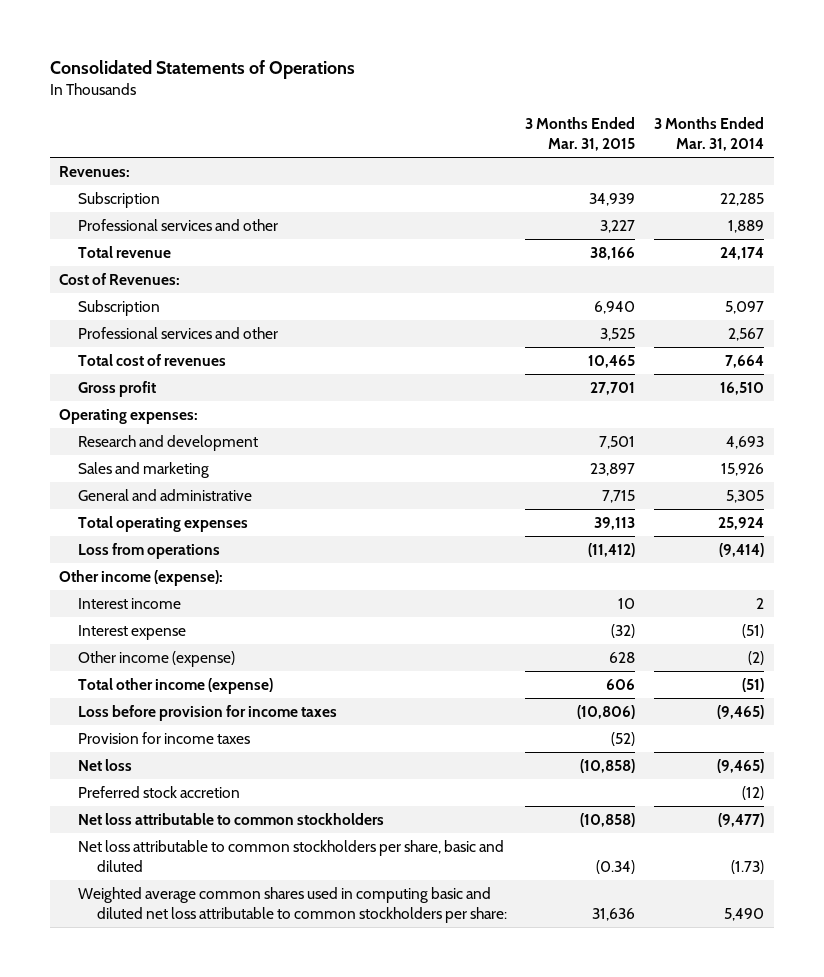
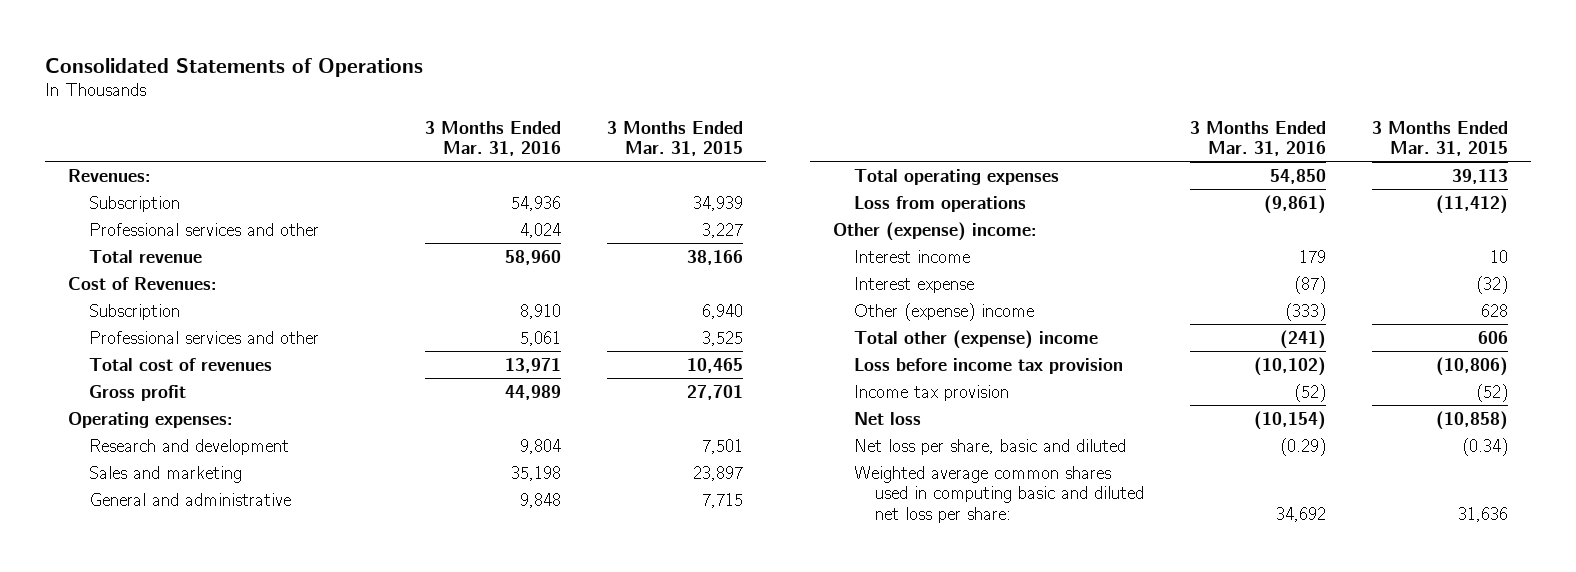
- | 3 Months Ended Mar. 31, 2015 | 3 Months Ended Mar. 31, 2014
+ | 3 Months Ended Mar. 31, 2016 | 3 Months Ended Mar. 31, 2015
- Other income (expense):
+ Other (expense) income:
- Other income (expense) | 628 | (2)
- Total other income (expense) | 606 | (51)
- Loss before provision for income taxes | (10,806) | (9,465)
- Provision for income taxes | (52) |
+ Other (expense) income | (333) | 628
+ Total other (expense) income | (241) | 606
+ Loss before income tax provision | (10,102) | (10,806)
+ Income tax provision | (52) | (52)
- Preferred stock accretion | | (12)
- Net loss attributable to common stockholders | (10,858) | (9,477)
- Net loss attributable to common stockholders per share, basic and diluted | (0.34) | (1.73)
- Weighted average common shares used in computing basic and diluted net loss attributable to common stockholders per share: | 31,636 | 5,490
+ Net loss per share, basic and diluted | (0.29) | (0.34)
+ Weighted average common shares used in computing basic and diluted net loss per share: | 34,692 | 31,636

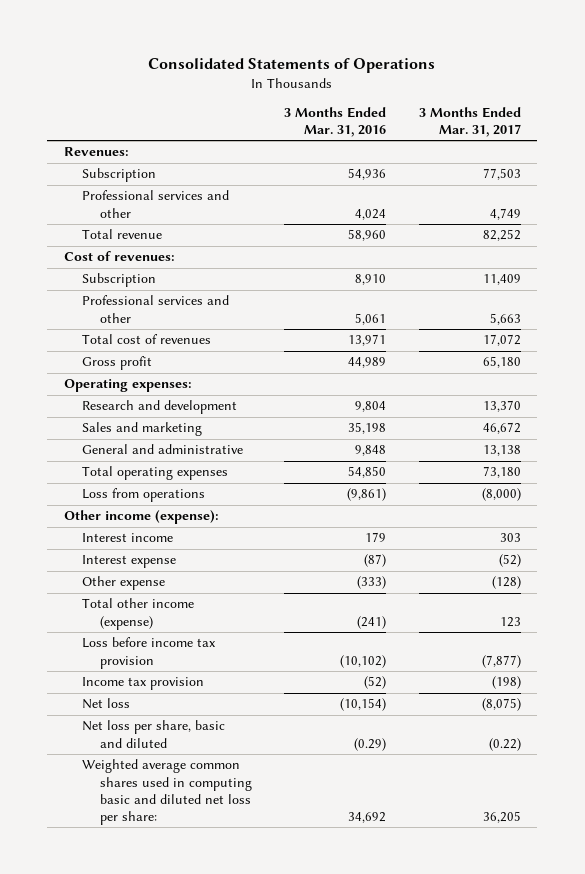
- | 3 Months Ended Mar. 31, 2016 | 3 Months Ended Mar. 31, 2015
+ | 3 Months Ended Mar. 31, 2016 | 3 Months Ended Mar. 31, 2017
- Cost of Revenues:
+ Cost of revenues:
- Other (expense) income:
+ Other income (expense):
- Other (expense) income | (333) | 628
- Total other (expense) income | (241) | 606
+ Other expense | (333) | (128)
+ Total other income (expense) | (241) | 123

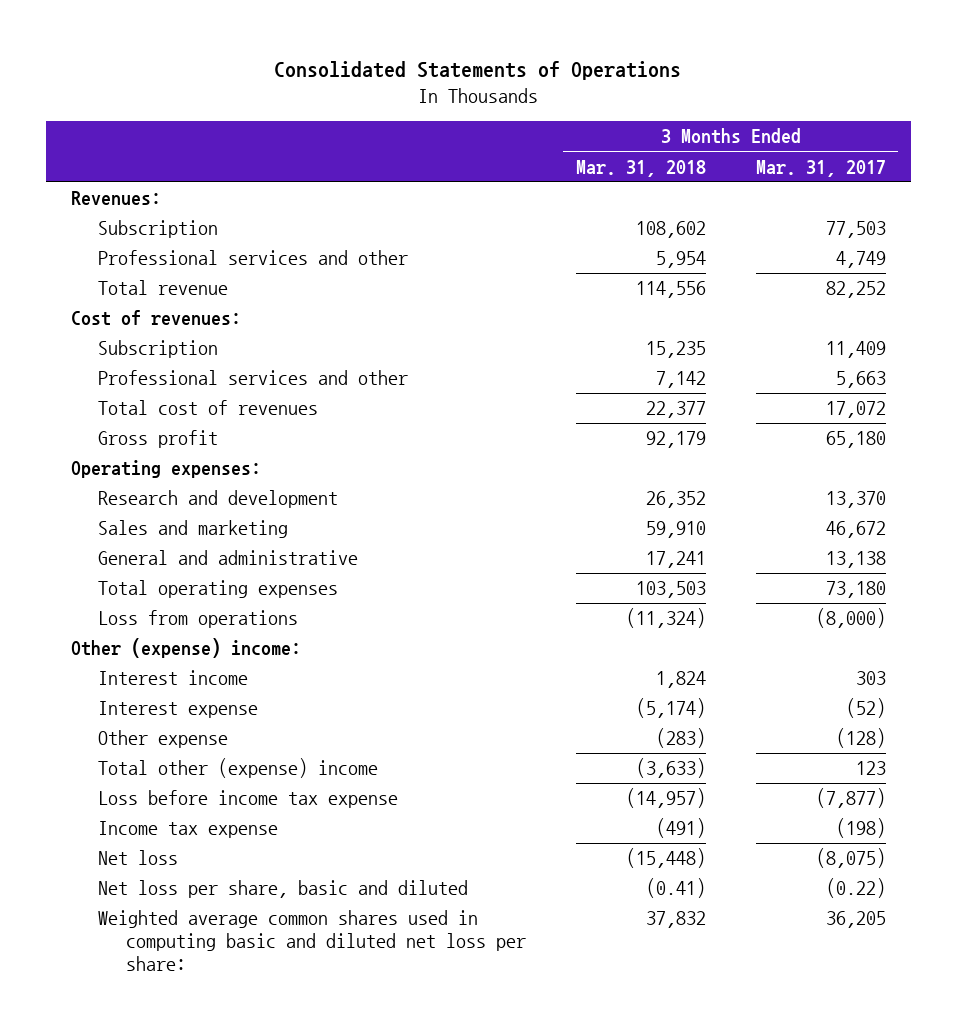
- | 3 Months Ended Mar. 31, 2016 | 3 Months Ended Mar. 31, 2017
+ | 3 Months Ended Mar. 31, 2018 | 3 Months Ended Mar. 31, 2017
- Other income (expense):
+ Other (expense) income:
- Total other income (expense) | (241) | 123
- Loss before income tax provision | (10,102) | (7,877)
- Income tax provision | (52) | (198)
+ Total other (expense) income | (3,633) | 123
+ Loss before income tax expense | (14,957) | (7,877)
+ Income tax expense | (491) | (198)

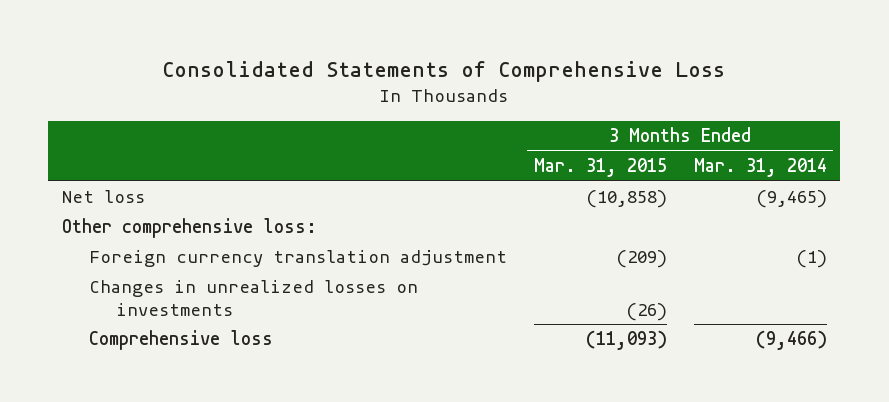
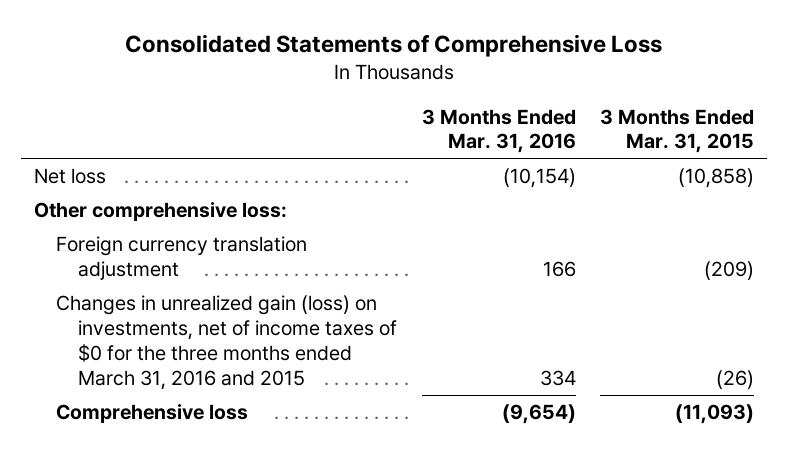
- | 3 Months Ended Mar. 31, 2015 | 3 Months Ended Mar. 31, 2014
+ | 3 Months Ended Mar. 31, 2016 | 3 Months Ended Mar. 31, 2015
- Changes in unrealized losses on investments | (26) |
+ Changes in unrealized gain (loss) on investments, net of income taxes of $0 for the three months ended March 31, 2016 and 2015 | 334 | (26)

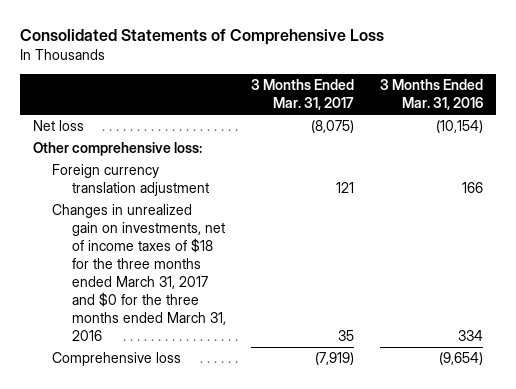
- | 3 Months Ended Mar. 31, 2016 | 3 Months Ended Mar. 31, 2015
+ | 3 Months Ended Mar. 31, 2017 | 3 Months Ended Mar. 31, 2016
- Changes in unrealized gain (loss) on investments, net of income taxes of $0 for the three months ended March 31, 2016 and 2015 | 334 | (26)
+ Changes in unrealized gain on investments, net of income taxes of $18 for the three months ended March 31, 2017 and $0 for the three months ended March 31, 2016 | 35 | 334

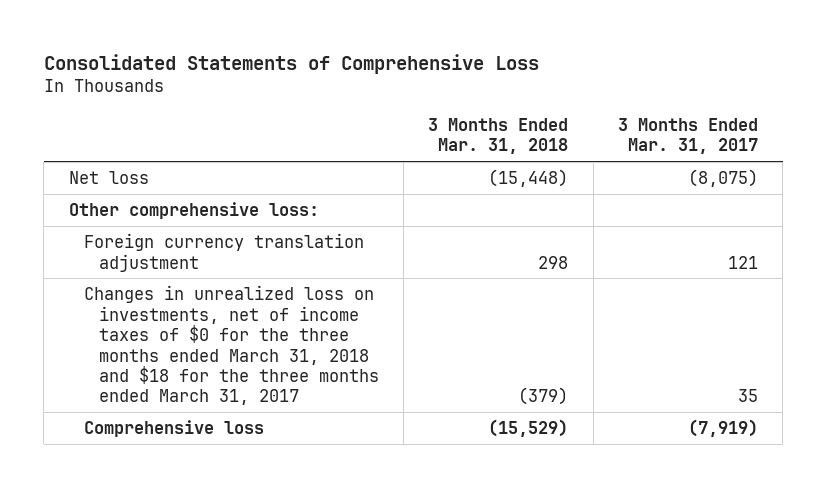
- | 3 Months Ended Mar. 31, 2017 | 3 Months Ended Mar. 31, 2016
+ | 3 Months Ended Mar. 31, 2018 | 3 Months Ended Mar. 31, 2017
- Changes in unrealized gain on investments, net of income taxes of $18 for the three months ended March 31, 2017 and $0 for the three months ended March 31, 2016 | 35 | 334
+ Changes in unrealized loss on investments, net of income taxes of $0 for the three months ended March 31, 2018 and $18 for the three months ended March 31, 2017 | (379) | 35

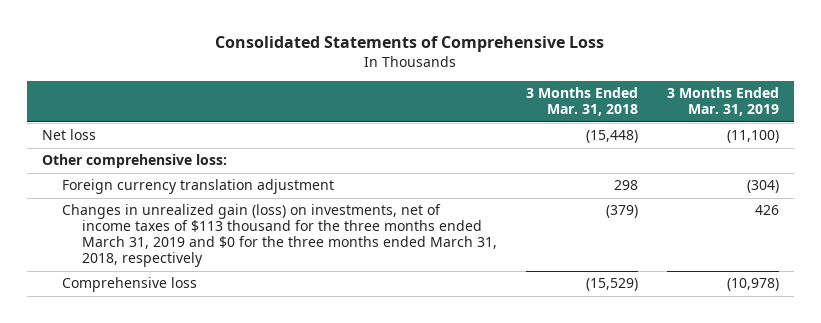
- | 3 Months Ended Mar. 31, 2018 | 3 Months Ended Mar. 31, 2017
+ | 3 Months Ended Mar. 31, 2018 | 3 Months Ended Mar. 31, 2019
- Changes in unrealized loss on investments, net of income taxes of $0 for the three months ended March 31, 2018 and $18 for the three months ended March 31, 2017 | (379) | 35
+ Changes in unrealized gain (loss) on investments, net of income taxes of $113 thousand for the three months ended March 31, 2019 and $0 for the three months ended March 31, 2018, respectively | (379) | 426

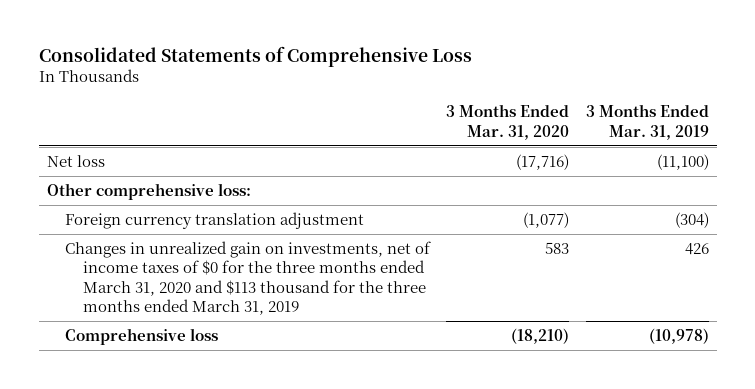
- | 3 Months Ended Mar. 31, 2018 | 3 Months Ended Mar. 31, 2019
+ | 3 Months Ended Mar. 31, 2020 | 3 Months Ended Mar. 31, 2019
- Changes in unrealized gain (loss) on investments, net of income taxes of $113 thousand for the three months ended March 31, 2019 and $0 for the three months ended March 31, 2018, respectively | (379) | 426
+ Changes in unrealized gain on investments, net of income taxes of $0 for the three months ended March 31, 2020 and $113 thousand for the three months ended March 31, 2019 | 583 | 426

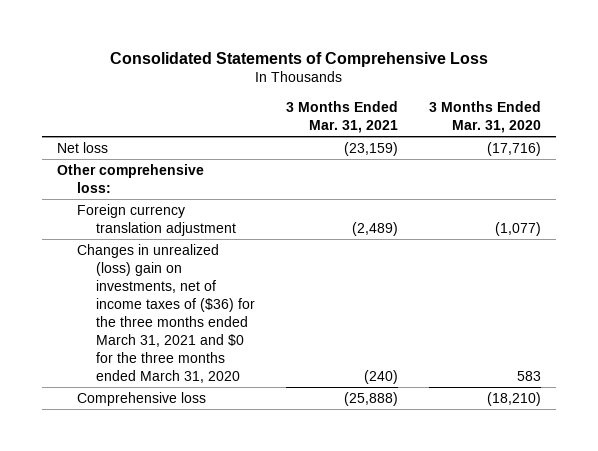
- | 3 Months Ended Mar. 31, 2020 | 3 Months Ended Mar. 31, 2019
+ | 3 Months Ended Mar. 31, 2021 | 3 Months Ended Mar. 31, 2020
- Changes in unrealized gain on investments, net of income taxes of $0 for the three months ended March 31, 2020 and $113 thousand for the three months ended March 31, 2019 | 583 | 426
+ Changes in unrealized (loss) gain on investments, net of income taxes of ($36) for the three months ended March 31, 2021 and $0 for the three months ended March 31, 2020 | (240) | 583

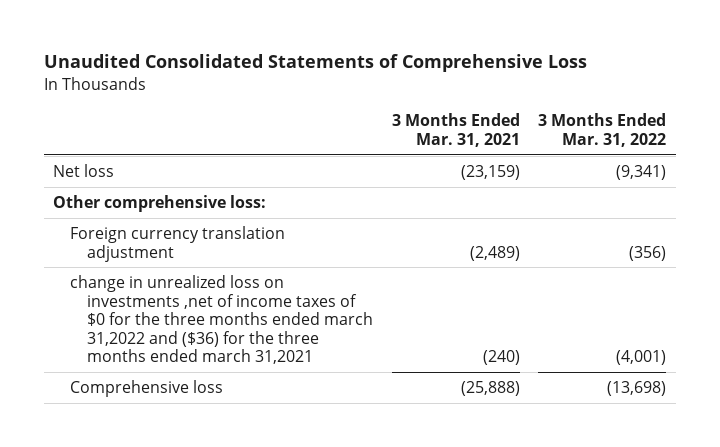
- Consolidated Statements of Comprehensive Loss
+ Unaudited Consolidated Statements of Comprehensive Loss
- | 3 Months Ended Mar. 31, 2021 | 3 Months Ended Mar. 31, 2020
+ | 3 Months Ended Mar. 31, 2021 | 3 Months Ended Mar. 31, 2022
- Changes in unrealized (loss) gain on investments, net of income taxes of ($36) for the three months ended March 31, 2021 and $0 for the three months ended March 31, 2020 | (240) | 583
+ change in unrealized loss on investments ,net of income taxes of $0 for the three months ended march 31,2022 and ($36) for the three months ended march 31,2021 | (240) | (4,001)

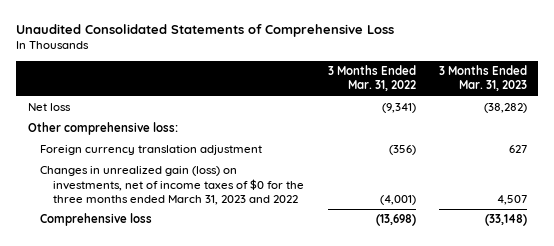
- | 3 Months Ended Mar. 31, 2021 | 3 Months Ended Mar. 31, 2022
+ | 3 Months Ended Mar. 31, 2022 | 3 Months Ended Mar. 31, 2023
- change in unrealized loss on investments ,net of income taxes of $0 for the three months ended march 31,2022 and ($36) for the three months ended march 31,2021 | (240) | (4,001)
+ Changes in unrealized gain (loss) on investments, net of income taxes of $0 for the three months ended March 31, 2023 and 2022 | (4,001) | 4,507

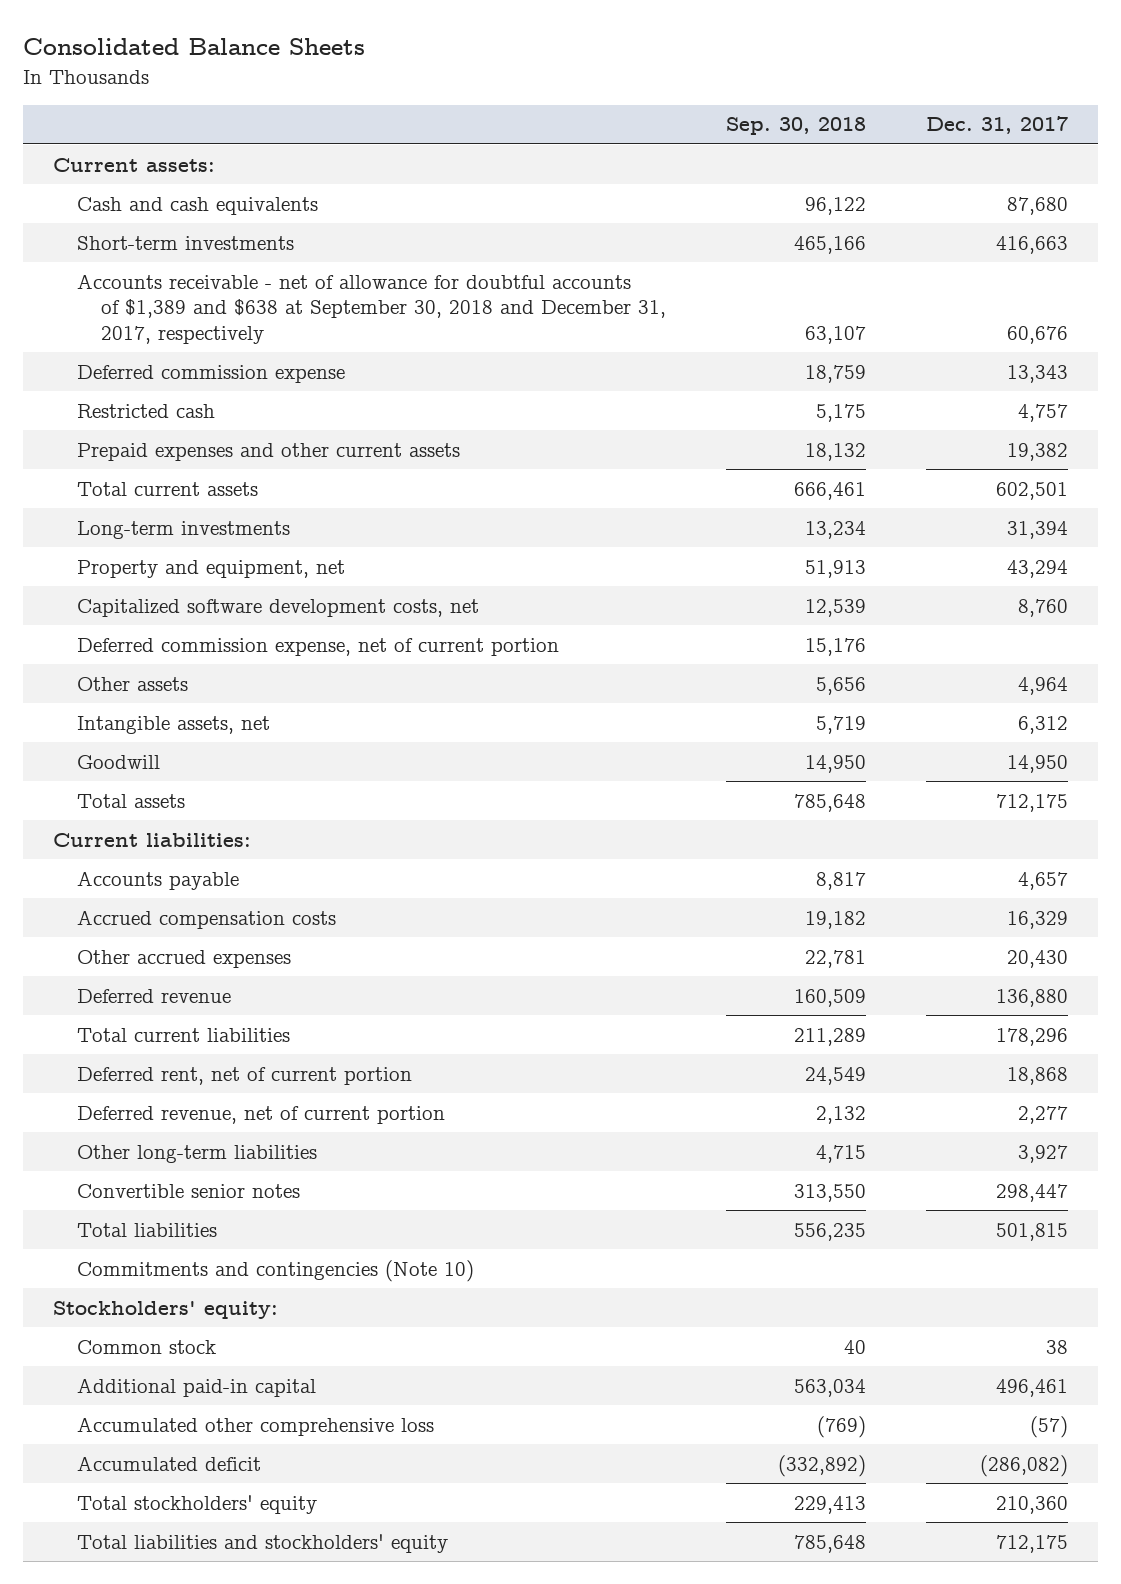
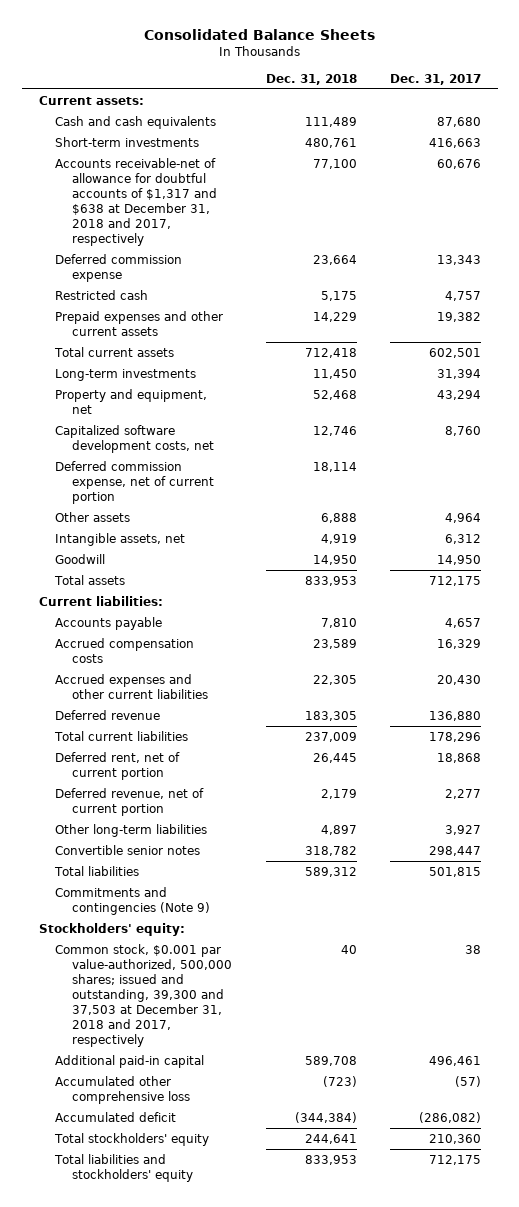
- | Sep. 30, 2018 | Dec. 31, 2017
+ | Dec. 31, 2018 | Dec. 31, 2017
- Accounts receivable - net of allowance for doubtful accounts of $1,389 and $638 at September 30, 2018 and December 31, 2017, respectively | 63,107 | 60,676
+ Accounts receivable-net of allowance for doubtful accounts of $1,317 and $638 at December 31, 2018 and 2017, respectively | 77,100 | 60,676
- Other accrued expenses | 22,781 | 20,430
+ Accrued expenses and other current liabilities | 22,305 | 20,430
- Commitments and contingencies (Note 10)
+ Commitments and contingencies (Note 9)
- Common stock | 40 | 38
+ Common stock, $0.001 par value-authorized, 500,000 shares; issued and outstanding, 39,300 and 37,503 at December 31, 2018 and 2017, respectively | 40 | 38

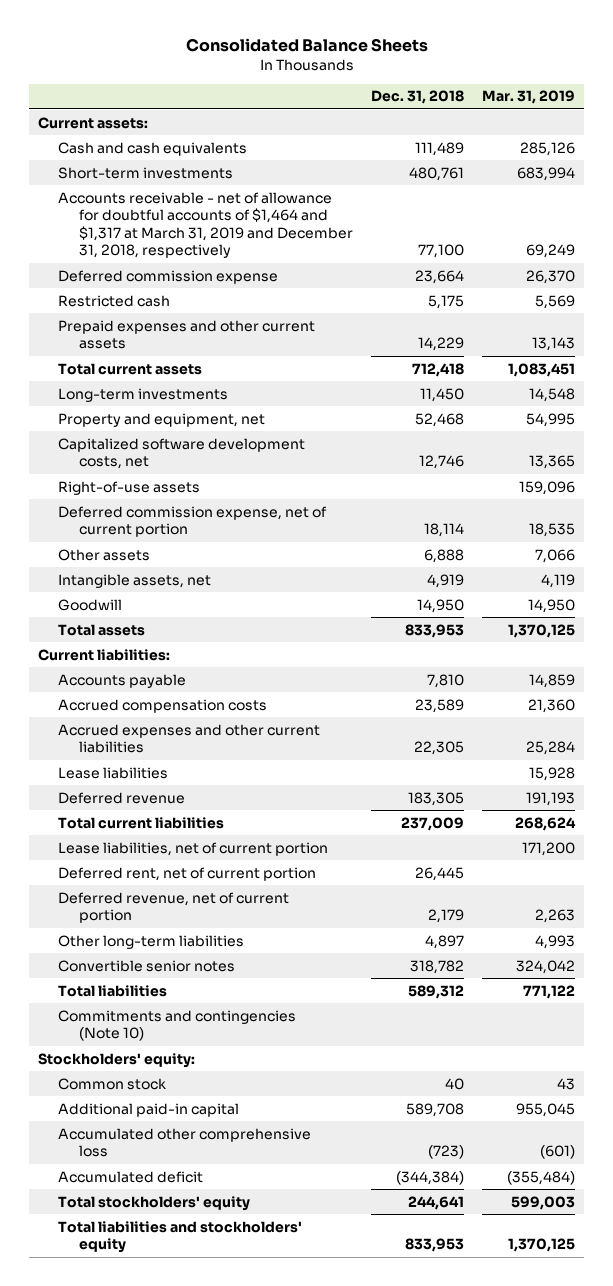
- | Dec. 31, 2018 | Dec. 31, 2017
+ | Dec. 31, 2018 | Mar. 31, 2019
- Accounts receivable-net of allowance for doubtful accounts of $1,317 and $638 at December 31, 2018 and 2017, respectively | 77,100 | 60,676
+ Accounts receivable - net of allowance for doubtful accounts of $1,464 and $1,317 at March 31, 2019 and December 31, 2018, respectively | 77,100 | 69,249
+ Right-of-use assets | | 159,096
+ Lease liabilities | | 15,928
+ Lease liabilities, net of current portion | | 171,200
- Commitments and contingencies (Note 9)
+ Commitments and contingencies (Note 10)
- Common stock, $0.001 par value-authorized, 500,000 shares; issued and outstanding, 39,300 and 37,503 at December 31, 2018 and 2017, respectively | 40 | 38
+ Common stock | 40 | 43

